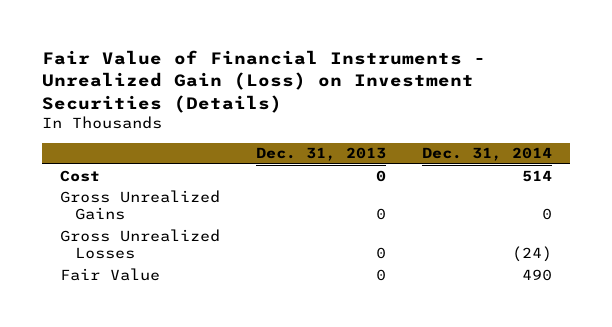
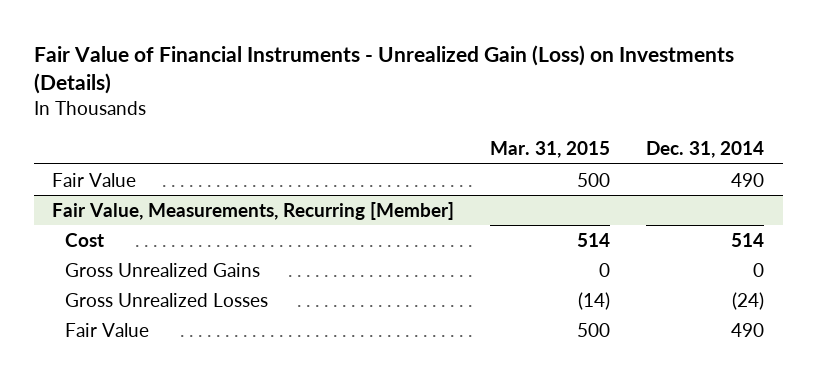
- Fair Value of Financial Instruments - Unrealized Gain (Loss) on Investment Securities (Details)
+ Fair Value of Financial Instruments - Unrealized Gain (Loss) on Investments (Details)
- | Dec. 31, 2013 | Dec. 31, 2014
+ | Mar. 31, 2015 | Dec. 31, 2014
+ Fair Value | 500 | 490
+ Fair Value, Measurements, Recurring [Member]

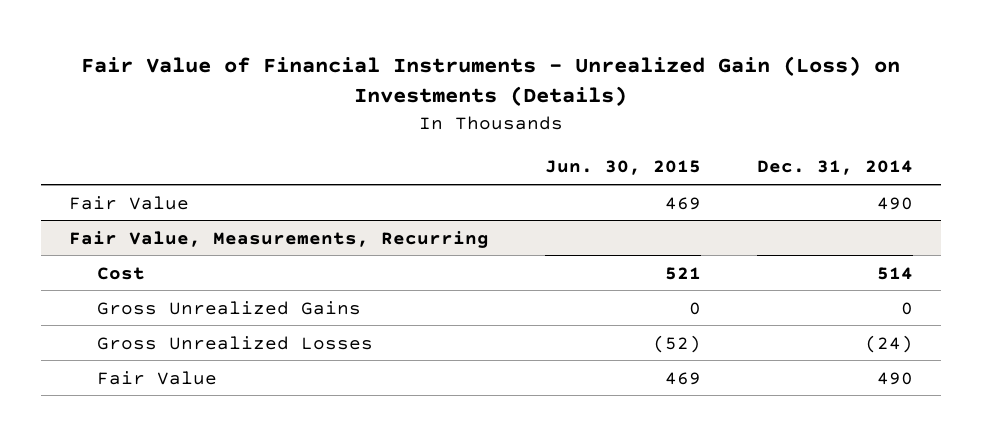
- | Mar. 31, 2015 | Dec. 31, 2014
+ | Jun. 30, 2015 | Dec. 31, 2014
- Fair Value, Measurements, Recurring [Member]
+ Fair Value, Measurements, Recurring

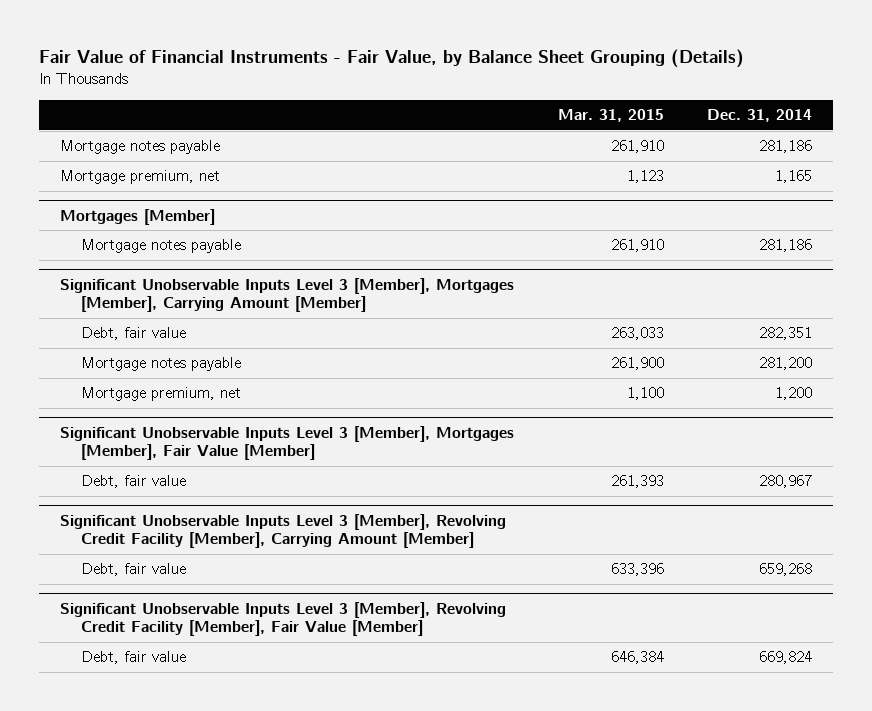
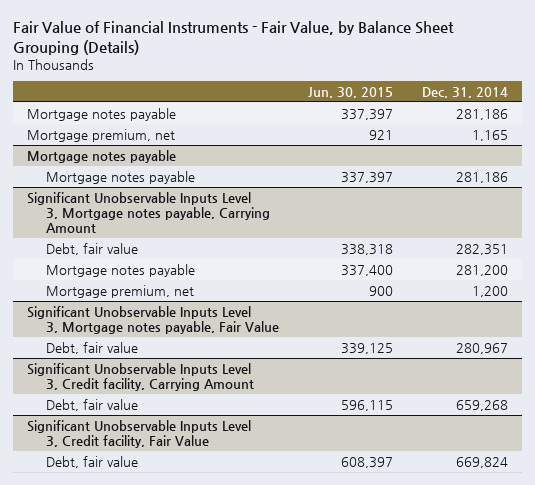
- | Mar. 31, 2015 | Dec. 31, 2014
+ | Jun. 30, 2015 | Dec. 31, 2014
- Mortgages [Member]
+ Mortgage notes payable
- Significant Unobservable Inputs Level 3 [Member], Mortgages [Member], Carrying Amount [Member]
+ Significant Unobservable Inputs Level 3, Mortgage notes payable, Carrying Amount
- Significant Unobservable Inputs Level 3 [Member], Mortgages [Member], Fair Value [Member]
+ Significant Unobservable Inputs Level 3, Mortgage notes payable, Fair Value
- Significant Unobservable Inputs Level 3 [Member], Revolving Credit Facility [Member], Carrying Amount [Member]
+ Significant Unobservable Inputs Level 3, Credit facility, Carrying Amount
- Significant Unobservable Inputs Level 3 [Member], Revolving Credit Facility [Member], Fair Value [Member]
+ Significant Unobservable Inputs Level 3, Credit facility, Fair Value

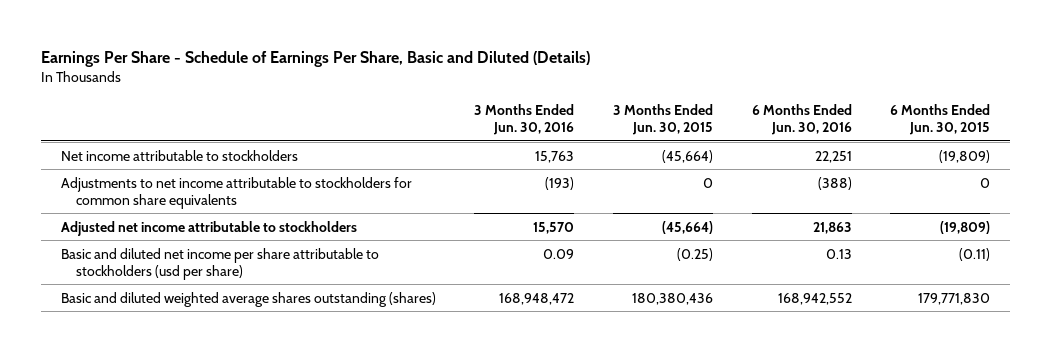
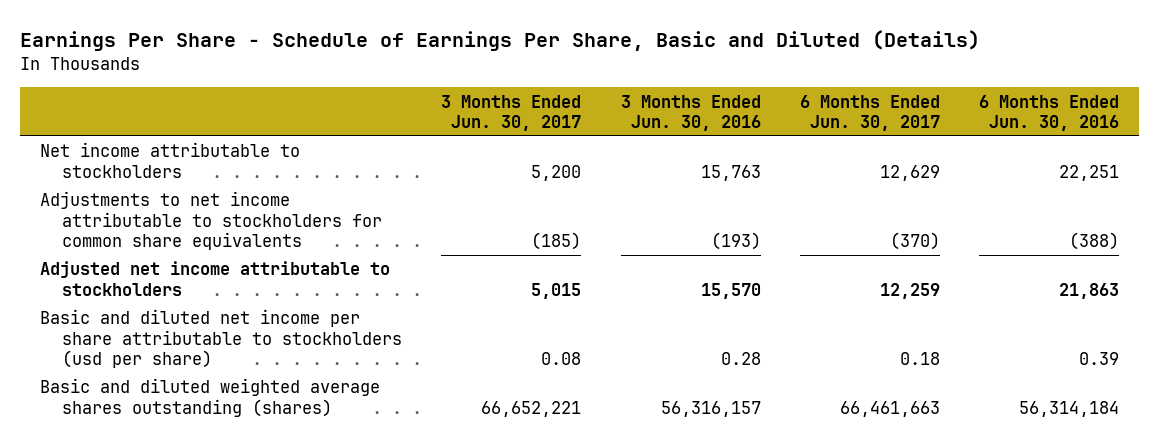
- | 3 Months Ended Jun. 30, 2016 | 3 Months Ended Jun. 30, 2015 | 6 Months Ended Jun. 30, 2016 | 6 Months Ended Jun. 30, 2015
+ | 3 Months Ended Jun. 30, 2017 | 3 Months Ended Jun. 30, 2016 | 6 Months Ended Jun. 30, 2017 | 6 Months Ended Jun. 30, 2016
- Basic and diluted net income per share attributable to stockholders (usd per share) | 0.09 | (0.25) | 0.13 | (0.11)
- Basic and diluted weighted average shares outstanding (shares) | 168,948,472 | 180,380,436 | 168,942,552 | 179,771,830
+ Basic and diluted net income per share attributable to stockholders (usd per share) | 0.08 | 0.28 | 0.18 | 0.39
+ Basic and diluted weighted average shares outstanding (shares) | 66,652,221 | 56,316,157 | 66,461,663 | 56,314,184

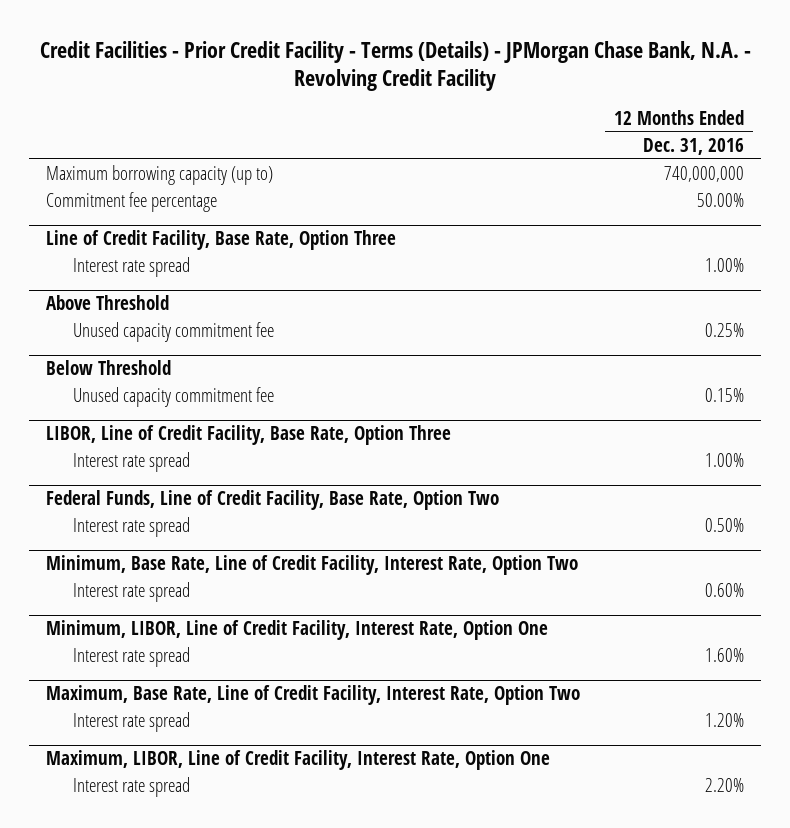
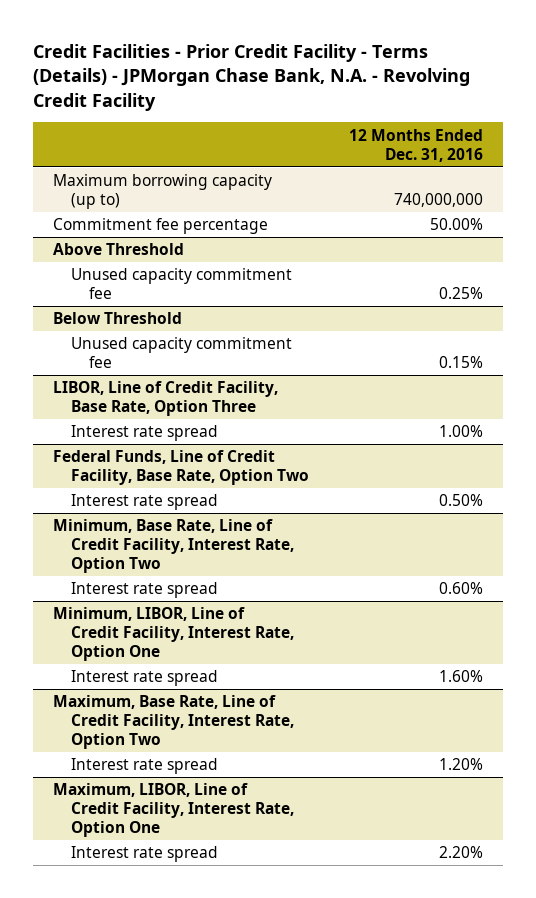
- Line of Credit Facility, Base Rate, Option Three
- Interest rate spread | 1.00%

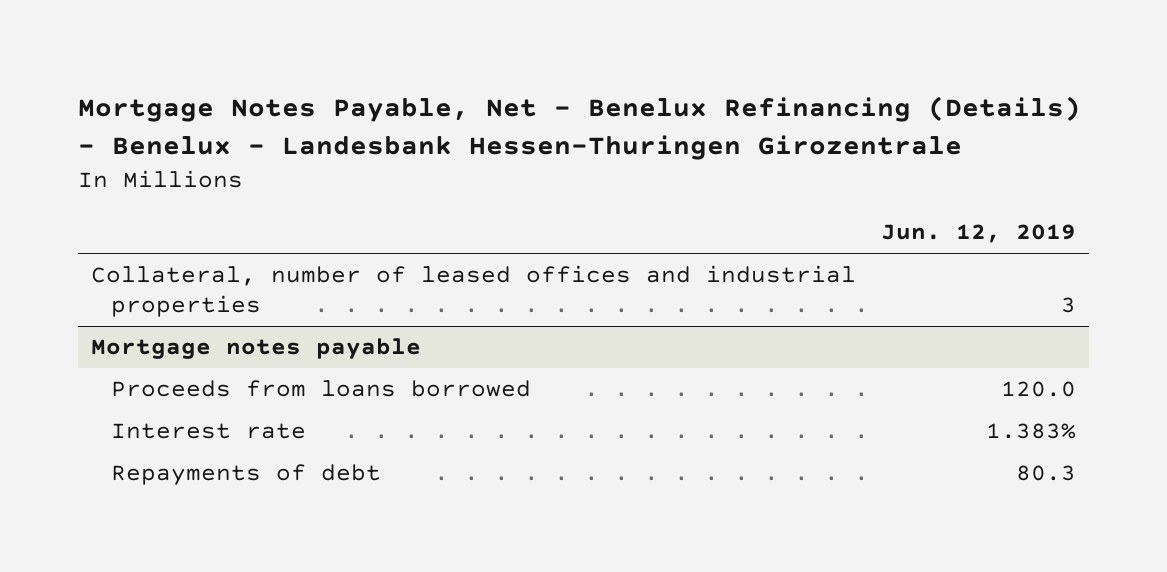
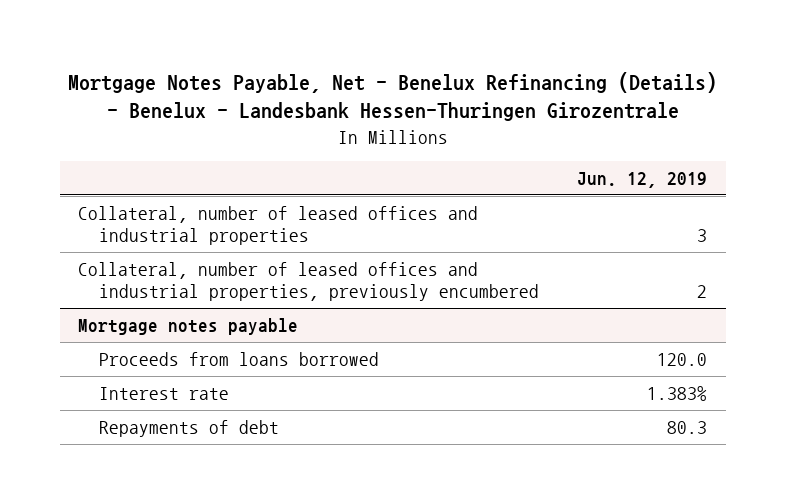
+ Collateral, number of leased offices and industrial properties, previously encumbered | 2

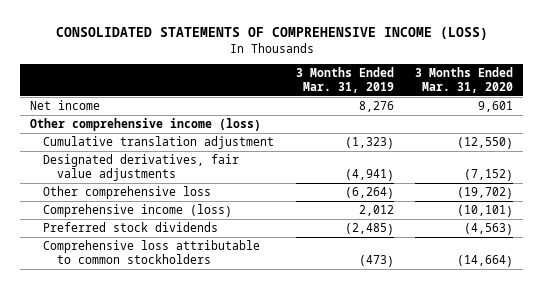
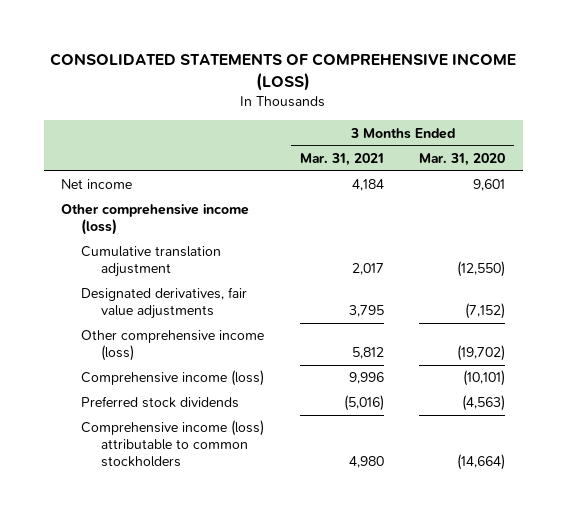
- | 3 Months Ended Mar. 31, 2019 | 3 Months Ended Mar. 31, 2020
+ | 3 Months Ended Mar. 31, 2021 | 3 Months Ended Mar. 31, 2020
- Other comprehensive loss | (6,264) | (19,702)
+ Other comprehensive income (loss) | 5,812 | (19,702)
- Comprehensive loss attributable to common stockholders | (473) | (14,664)
+ Comprehensive income (loss) attributable to common stockholders | 4,980 | (14,664)

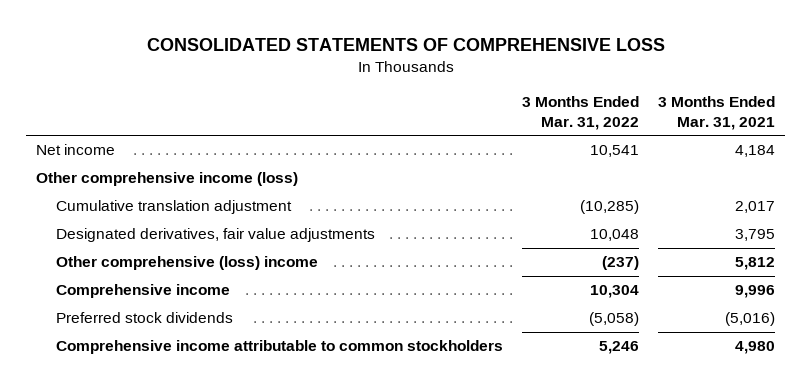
- CONSOLIDATED STATEMENTS OF COMPREHENSIVE INCOME (LOSS)
+ CONSOLIDATED STATEMENTS OF COMPREHENSIVE LOSS
- | 3 Months Ended Mar. 31, 2021 | 3 Months Ended Mar. 31, 2020
+ | 3 Months Ended Mar. 31, 2022 | 3 Months Ended Mar. 31, 2021
- Other comprehensive income (loss) | 5,812 | (19,702)
- Comprehensive income (loss) | 9,996 | (10,101)
+ Other comprehensive (loss) income | (237) | 5,812
+ Comprehensive income | 10,304 | 9,996
- Comprehensive income (loss) attributable to common stockholders | 4,980 | (14,664)
+ Comprehensive income attributable to common stockholders | 5,246 | 4,980

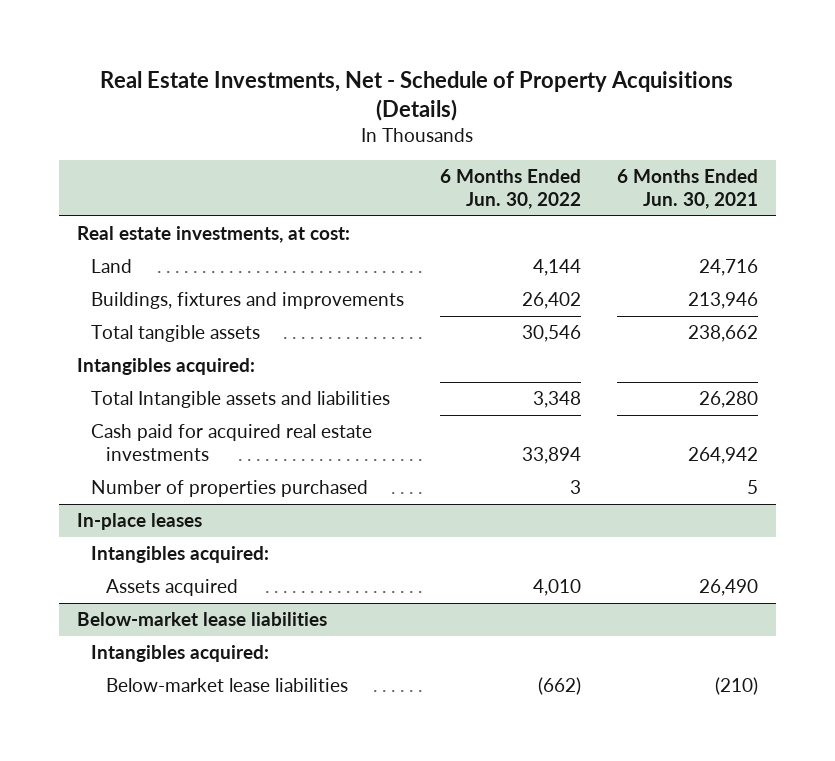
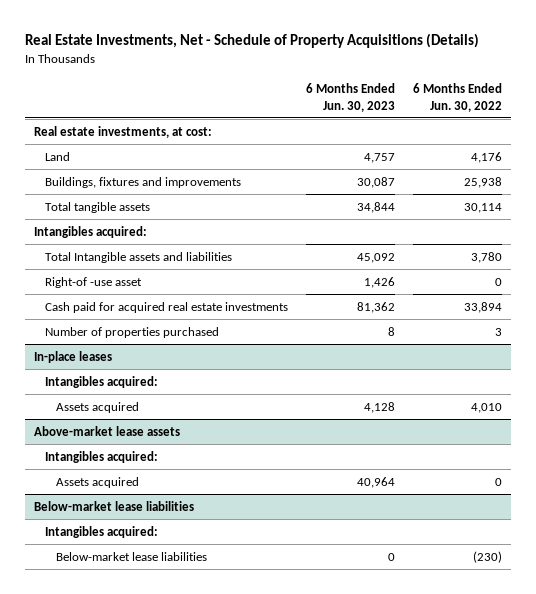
- | 6 Months Ended Jun. 30, 2022 | 6 Months Ended Jun. 30, 2021
+ | 6 Months Ended Jun. 30, 2023 | 6 Months Ended Jun. 30, 2022
- Land | 4,144 | 24,716
- Buildings, fixtures and improvements | 26,402 | 213,946
- Total tangible assets | 30,546 | 238,662
+ Land | 4,757 | 4,176
+ Buildings, fixtures and improvements | 30,087 | 25,938
+ Total tangible assets | 34,844 | 30,114
- Total Intangible assets and liabilities | 3,348 | 26,280
+ Total Intangible assets and liabilities | 45,092 | 3,780
+ Right-of -use asset | 1,426 | 0
+ Above-market lease assets
+ Intangibles acquired:
+ Assets acquired | 40,964 | 0
@ Below-market lease liabilities
- Below-market lease liabilities | (662) | (210)
+ Below-market lease liabilities | 0 | (230)

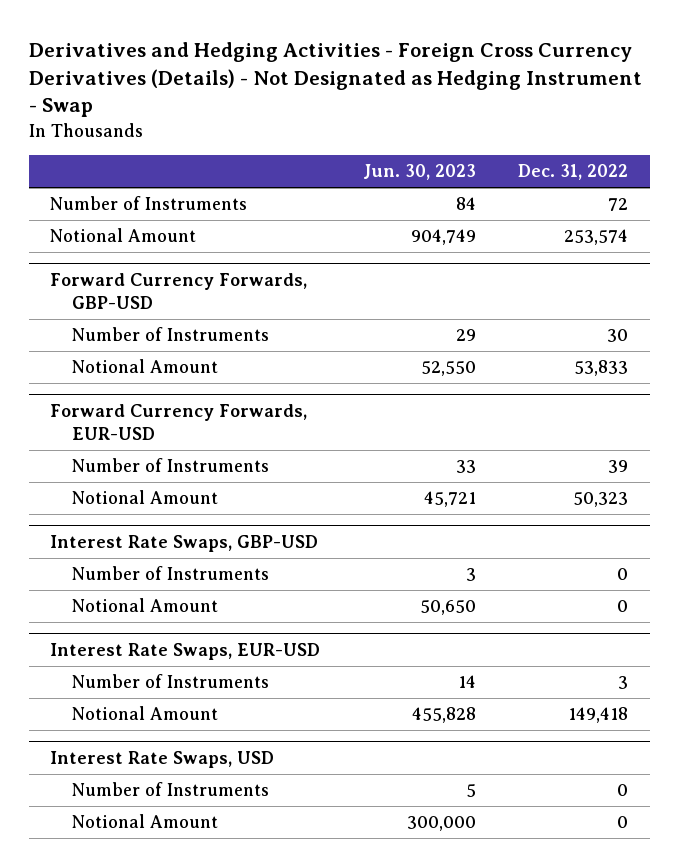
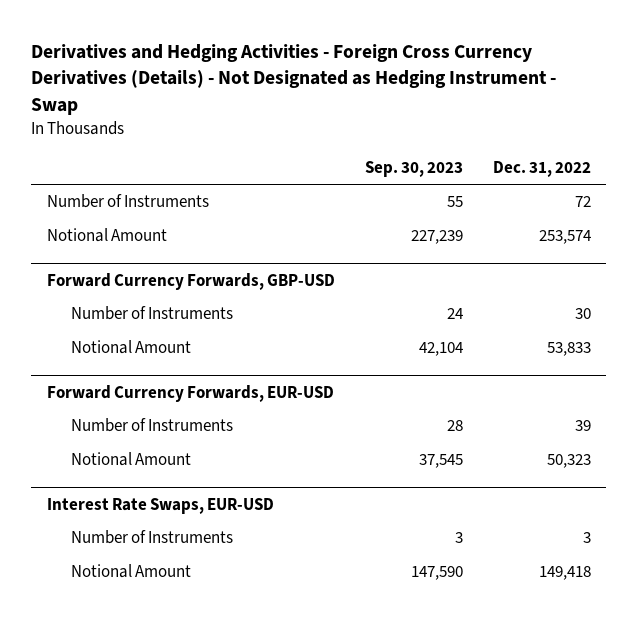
- | Jun. 30, 2023 | Dec. 31, 2022
+ | Sep. 30, 2023 | Dec. 31, 2022
- Interest Rate Swaps, GBP-USD
- Number of Instruments | 3 | 0
- Notional Amount | 50,650 | 0
- Interest Rate Swaps, USD
- Number of Instruments | 5 | 0
- Notional Amount | 300,000 | 0

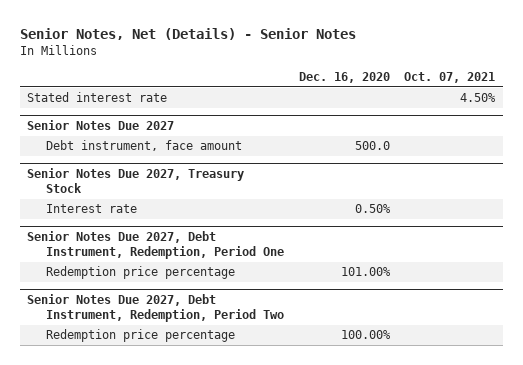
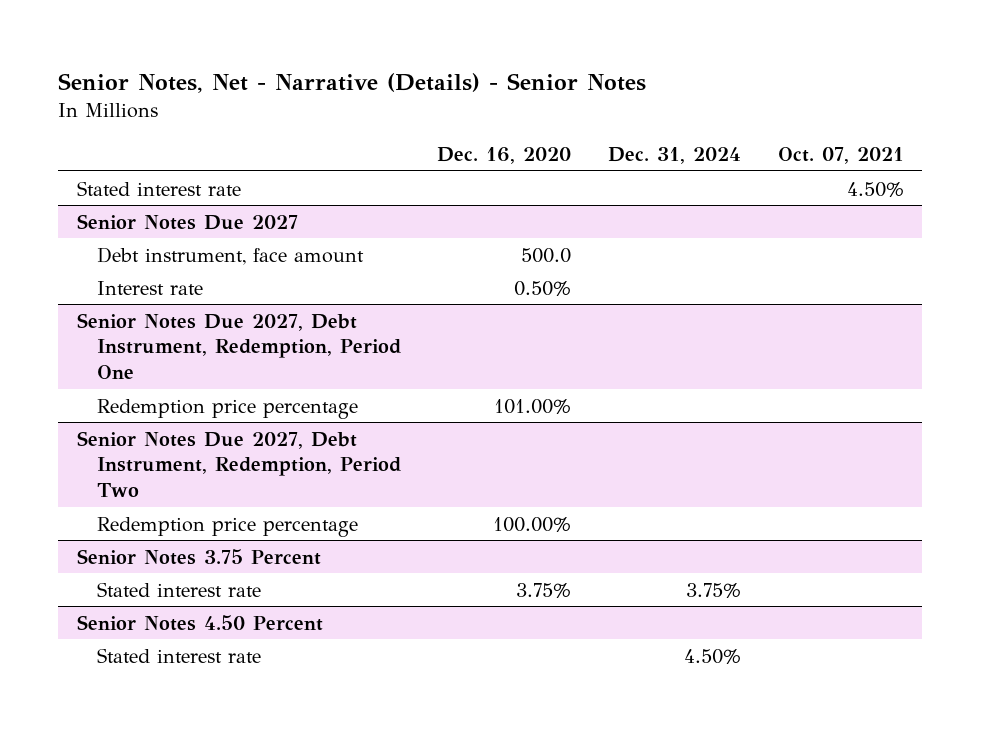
- Senior Notes, Net (Details) - Senior Notes
+ Senior Notes, Net - Narrative (Details) - Senior Notes
- | Dec. 16, 2020 | Oct. 07, 2021
+ | Dec. 16, 2020 | Dec. 31, 2024 | Oct. 07, 2021
- Senior Notes Due 2027, Treasury Stock
+ Senior Notes 3.75 Percent
+ Stated interest rate | 3.75% | 3.75% |
+ Senior Notes 4.50 Percent
+ Stated interest rate | | 4.50% |

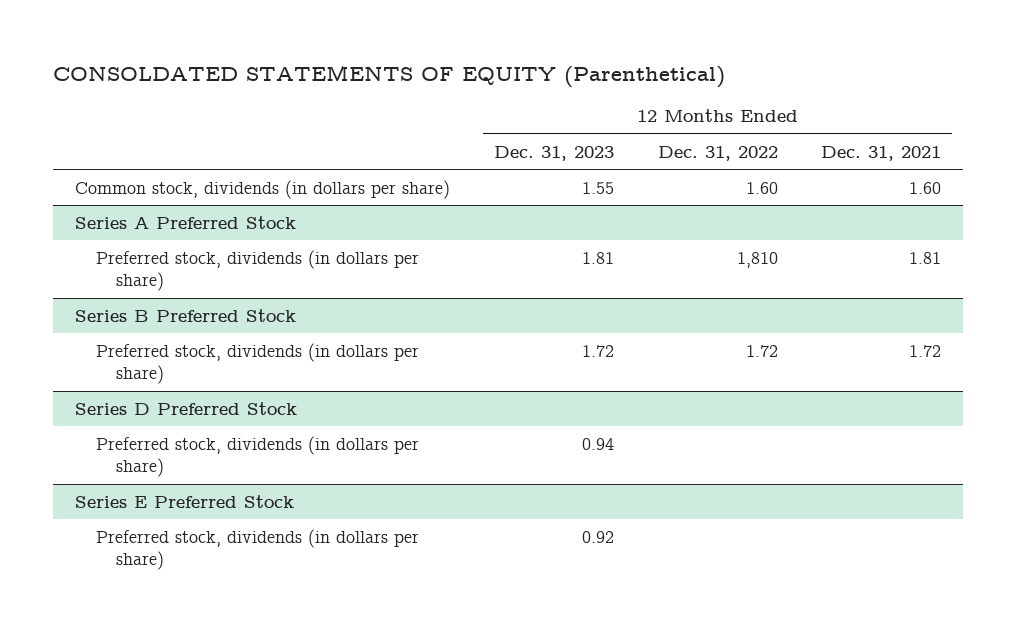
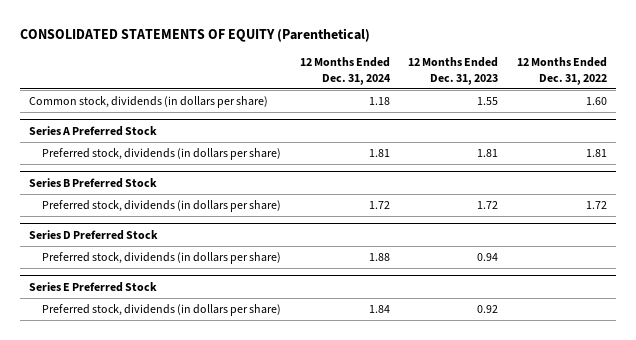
- CONSOLDATED STATEMENTS OF EQUITY (Parenthetical)
+ CONSOLIDATED STATEMENTS OF EQUITY (Parenthetical)
- | 12 Months Ended Dec. 31, 2023 | 12 Months Ended Dec. 31, 2022 | 12 Months Ended Dec. 31, 2021
+ | 12 Months Ended Dec. 31, 2024 | 12 Months Ended Dec. 31, 2023 | 12 Months Ended Dec. 31, 2022
@ Series A Preferred Stock
- Preferred stock, dividends (in dollars per share) | 1.81 | 1,810 | 1.81
+ Preferred stock, dividends (in dollars per share) | 1.81 | 1.81 | 1.81

